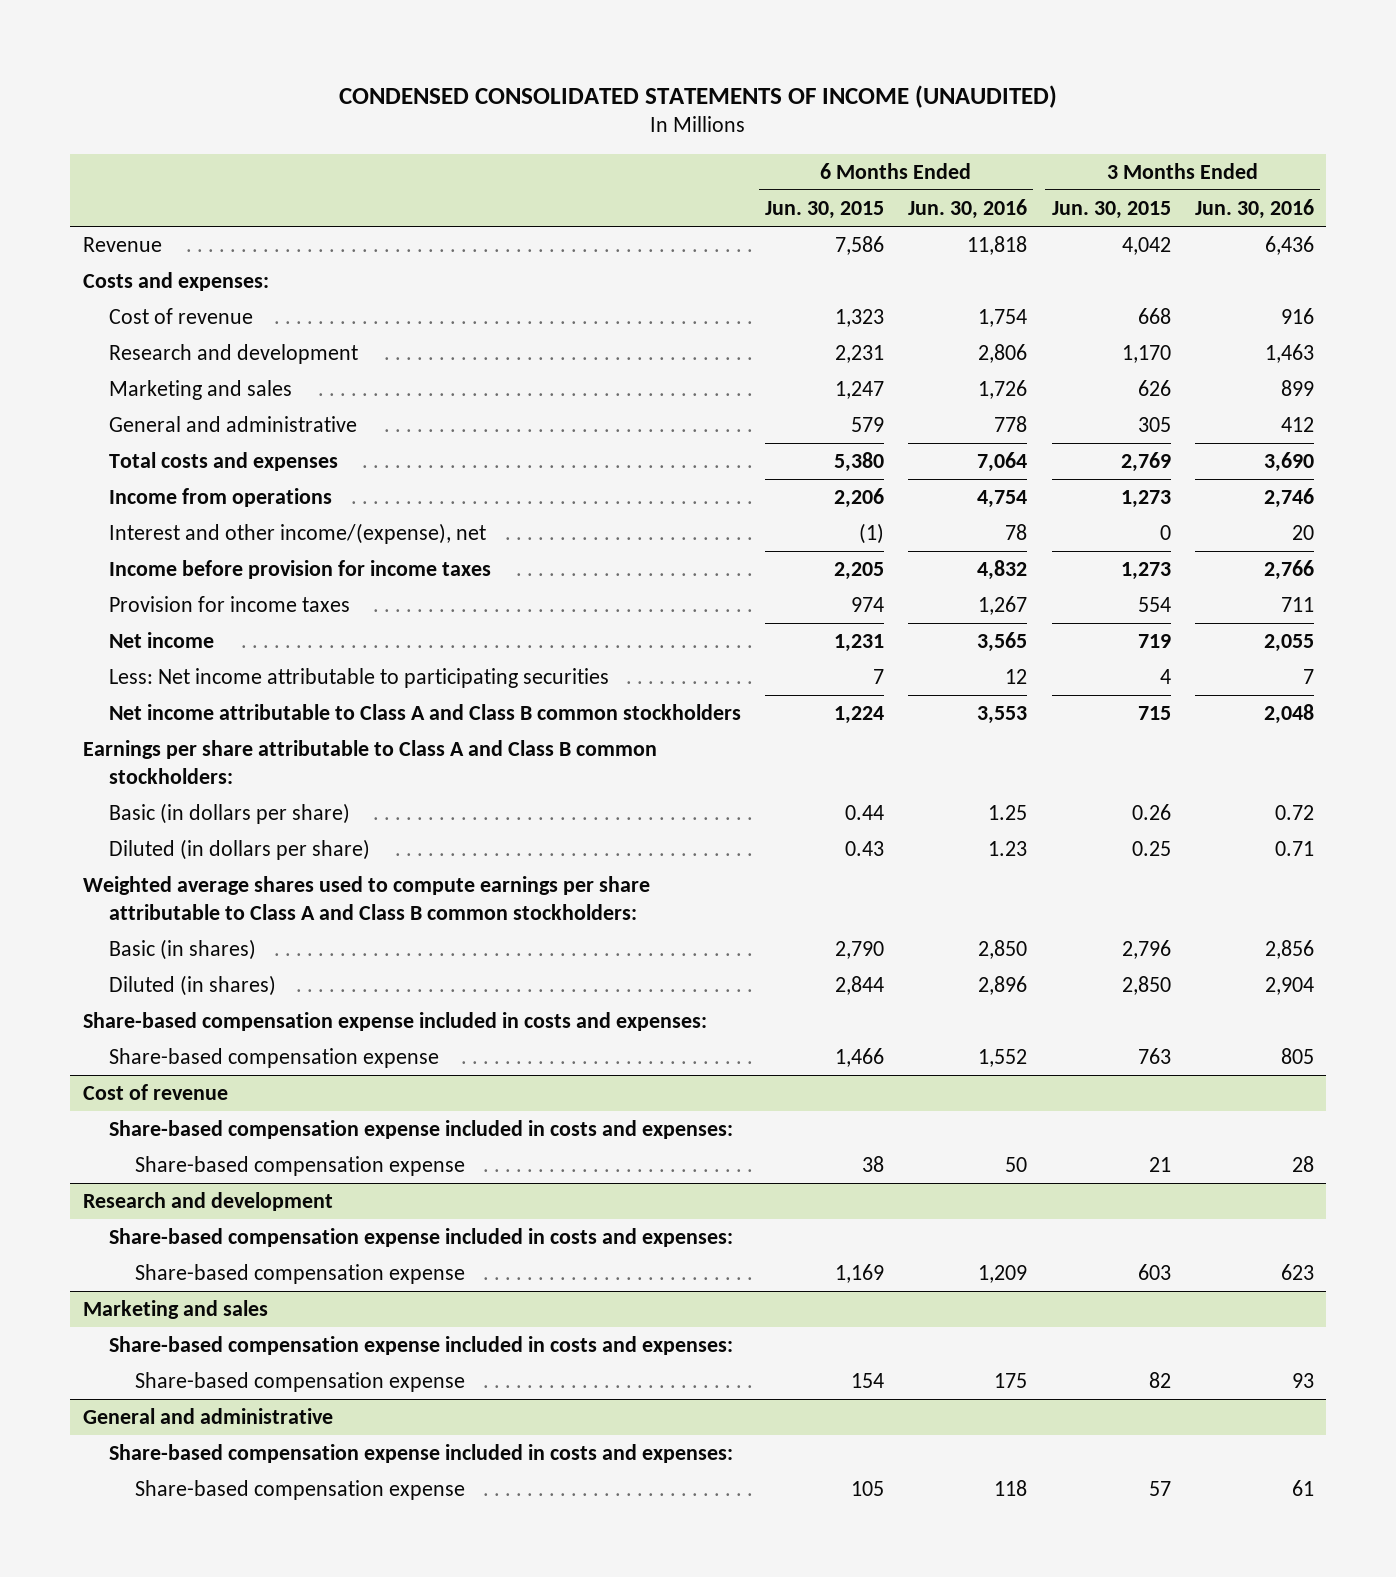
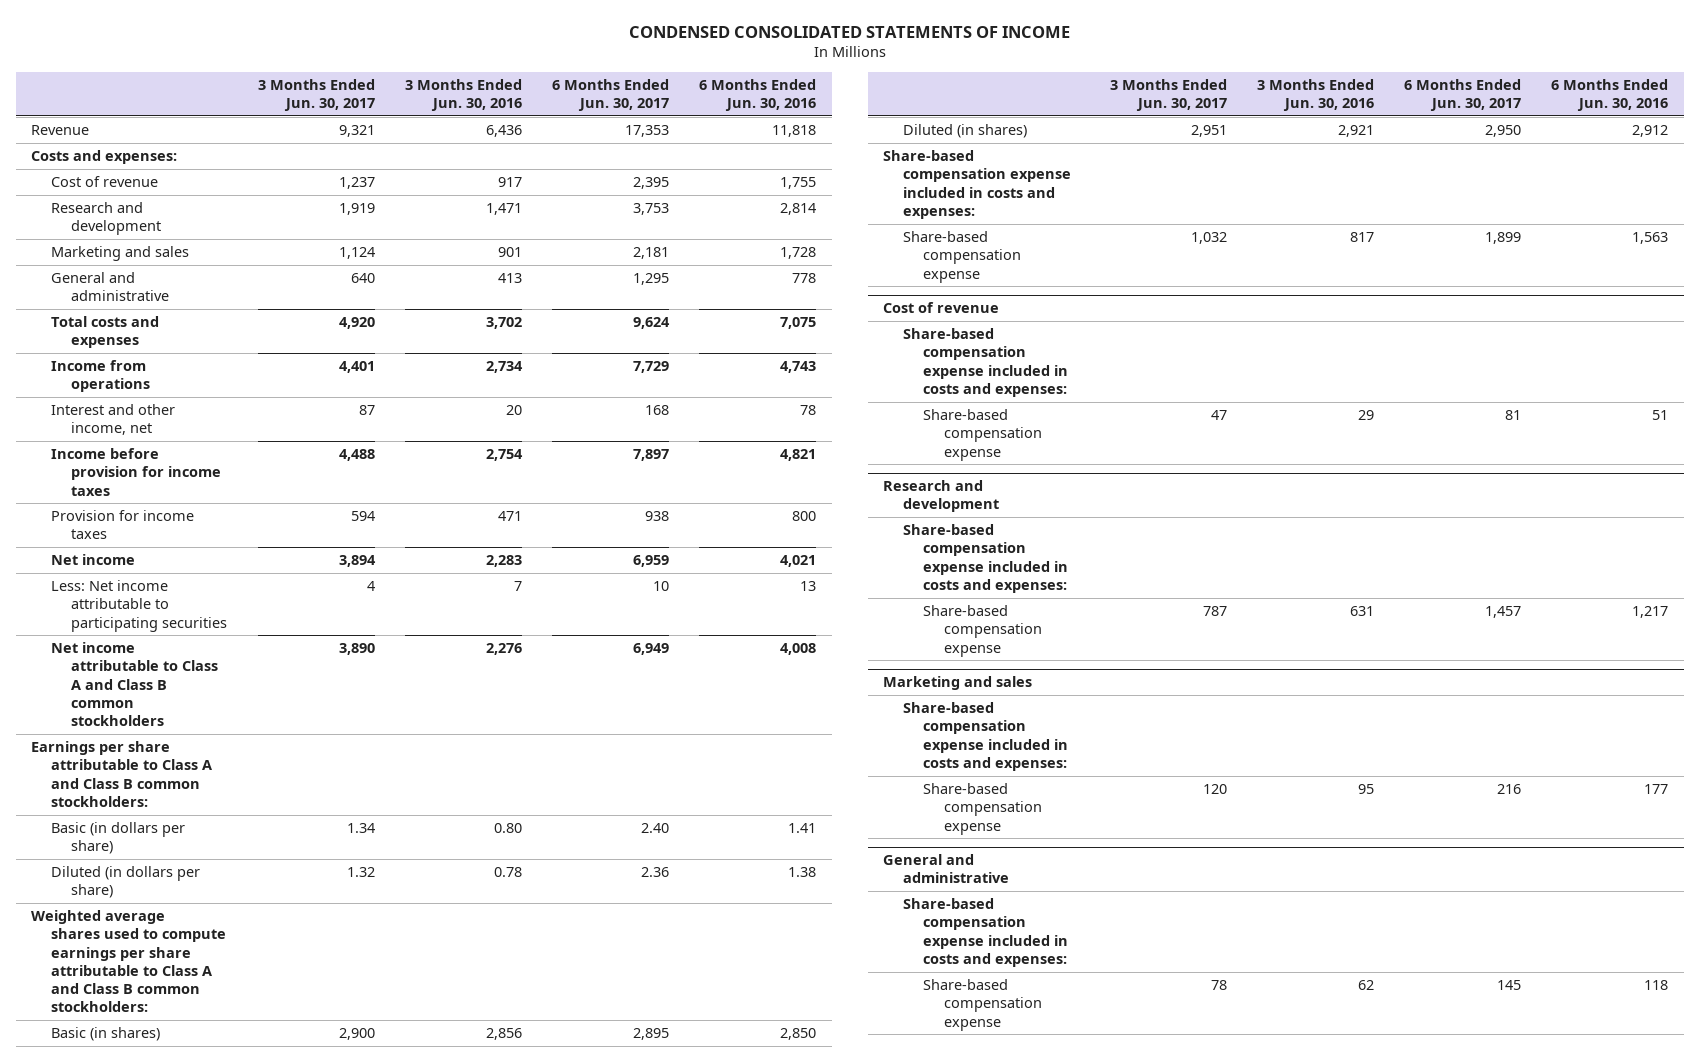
- CONDENSED CONSOLIDATED STATEMENTS OF INCOME (UNAUDITED)
+ CONDENSED CONSOLIDATED STATEMENTS OF INCOME
- | 6 Months Ended Jun. 30, 2015 | 6 Months Ended Jun. 30, 2016 | 3 Months Ended Jun. 30, 2015 | 3 Months Ended Jun. 30, 2016
+ | 3 Months Ended Jun. 30, 2017 | 3 Months Ended Jun. 30, 2016 | 6 Months Ended Jun. 30, 2017 | 6 Months Ended Jun. 30, 2016
- Cost of revenue | 1,323 | 1,754 | 668 | 916
- Research and development | 2,231 | 2,806 | 1,170 | 1,463
- Marketing and sales | 1,247 | 1,726 | 626 | 899
- General and administrative | 579 | 778 | 305 | 412
- Total costs and expenses | 5,380 | 7,064 | 2,769 | 3,690
- Income from operations | 2,206 | 4,754 | 1,273 | 2,746
- Interest and other income/(expense), net | (1) | 78 | 0 | 20
- Income before provision for income taxes | 2,205 | 4,832 | 1,273 | 2,766
- Provision for income taxes | 974 | 1,267 | 554 | 711
- Net income | 1,231 | 3,565 | 719 | 2,055
- Less: Net income attributable to participating securities | 7 | 12 | 4 | 7
- Net income attributable to Class A and Class B common stockholders | 1,224 | 3,553 | 715 | 2,048
+ Cost of revenue | 1,237 | 917 | 2,395 | 1,755
+ Research and development | 1,919 | 1,471 | 3,753 | 2,814
+ Marketing and sales | 1,124 | 901 | 2,181 | 1,728
+ General and administrative | 640 | 413 | 1,295 | 778
+ Total costs and expenses | 4,920 | 3,702 | 9,624 | 7,075
+ Income from operations | 4,401 | 2,734 | 7,729 | 4,743
+ Interest and other income, net | 87 | 20 | 168 | 78
+ Income before provision for income taxes | 4,488 | 2,754 | 7,897 | 4,821
+ Provision for income taxes | 594 | 471 | 938 | 800
+ Net income | 3,894 | 2,283 | 6,959 | 4,021
+ Less: Net income attributable to participating securities | 4 | 7 | 10 | 13
+ Net income attributable to Class A and Class B common stockholders | 3,890 | 2,276 | 6,949 | 4,008
- Basic (in dollars per share) | 0.44 | 1.25 | 0.26 | 0.72
- Diluted (in dollars per share) | 0.43 | 1.23 | 0.25 | 0.71
+ Basic (in dollars per share) | 1.34 | 0.80 | 2.40 | 1.41
+ Diluted (in dollars per share) | 1.32 | 0.78 | 2.36 | 1.38
- Diluted (in shares) | 2,844 | 2,896 | 2,850 | 2,904
+ Diluted (in shares) | 2,951 | 2,921 | 2,950 | 2,912
- Share-based compensation expense | 1,466 | 1,552 | 763 | 805
+ Share-based compensation expense | 1,032 | 817 | 1,899 | 1,563
@ Cost of revenue
- Share-based compensation expense | 38 | 50 | 21 | 28
+ Share-based compensation expense | 47 | 29 | 81 | 51
@ Research and development
- Share-based compensation expense | 1,169 | 1,209 | 603 | 623
+ Share-based compensation expense | 787 | 631 | 1,457 | 1,217
@ Marketing and sales
- Share-based compensation expense | 154 | 175 | 82 | 93
+ Share-based compensation expense | 120 | 95 | 216 | 177
@ General and administrative
- Share-based compensation expense | 105 | 118 | 57 | 61
+ Share-based compensation expense | 78 | 62 | 145 | 118

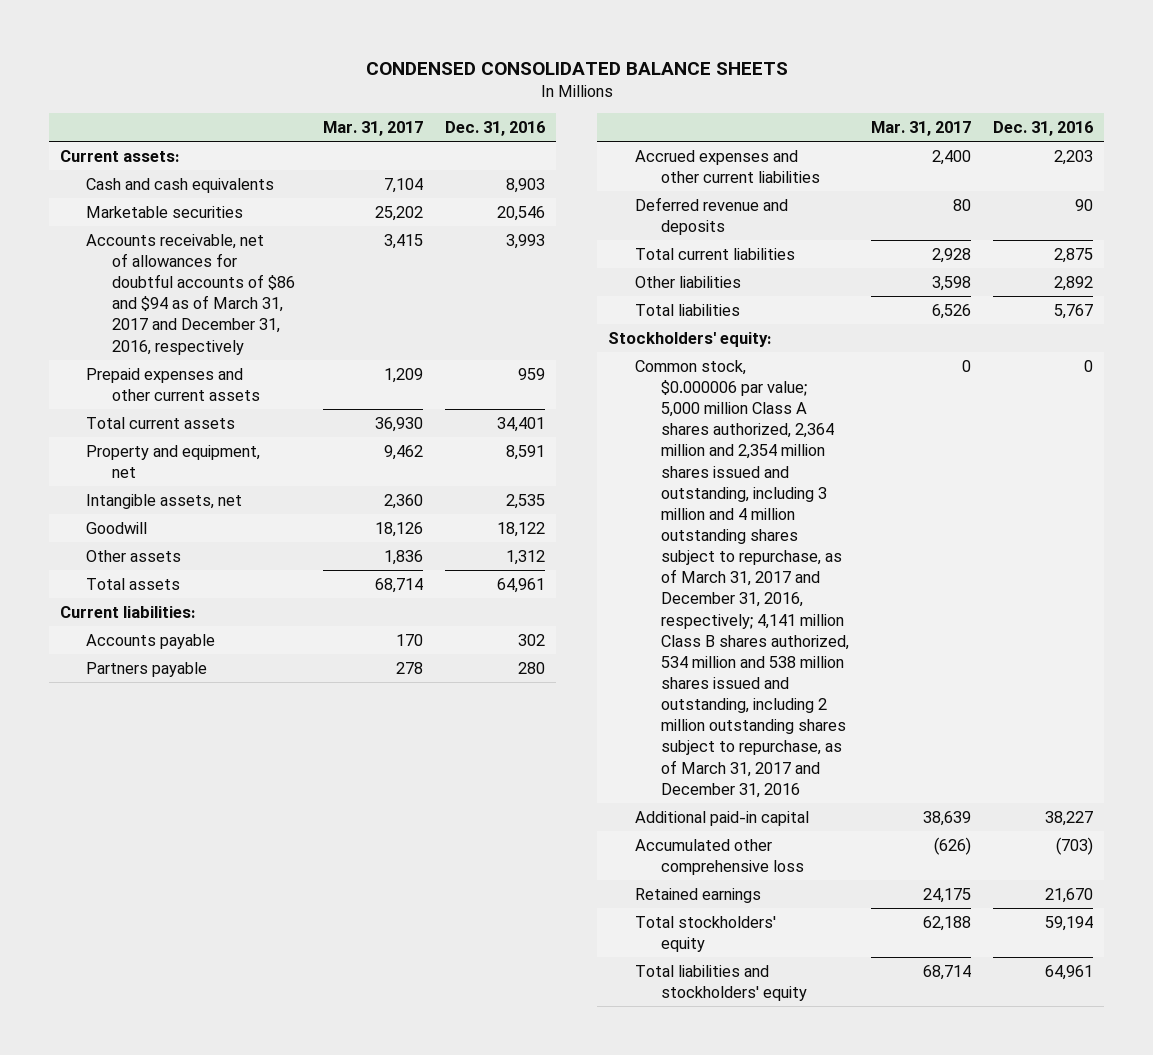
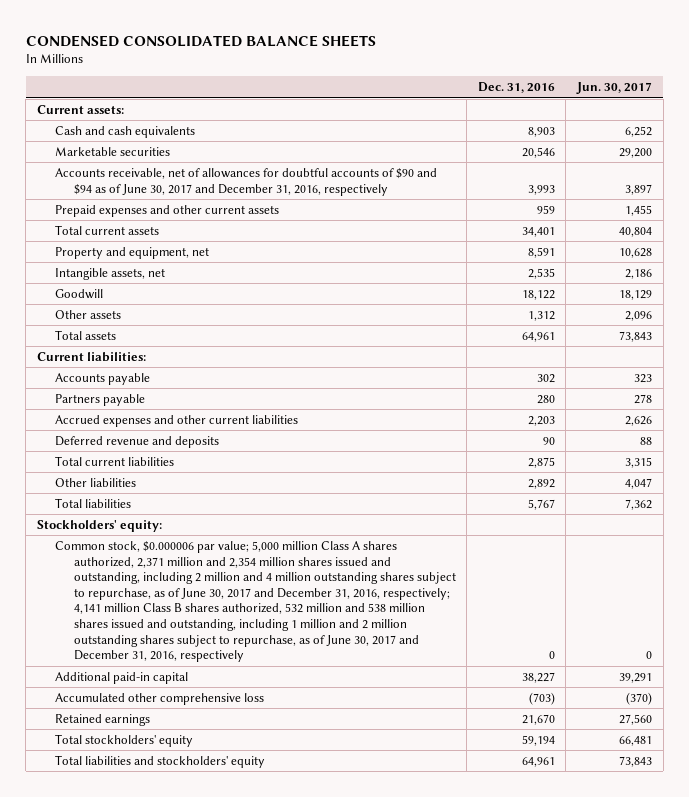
- | Mar. 31, 2017 | Dec. 31, 2016
+ | Dec. 31, 2016 | Jun. 30, 2017
- Accounts receivable, net of allowances for doubtful accounts of $86 and $94 as of March 31, 2017 and December 31, 2016, respectively | 3,415 | 3,993
+ Accounts receivable, net of allowances for doubtful accounts of $90 and $94 as of June 30, 2017 and December 31, 2016, respectively | 3,993 | 3,897
- Common stock, $0.000006 par value; 5,000 million Class A shares authorized, 2,364 million and 2,354 million shares issued and outstanding, including 3 million and 4 million outstanding shares subject to repurchase, as of March 31, 2017 and December 31, 2016, respectively; 4,141 million Class B shares authorized, 534 million and 538 million shares issued and outstanding, including 2 million outstanding shares subject to repurchase, as of March 31, 2017 and December 31, 2016 | 0 | 0
+ Common stock, $0.000006 par value; 5,000 million Class A shares authorized, 2,371 million and 2,354 million shares issued and outstanding, including 2 million and 4 million outstanding shares subject to repurchase, as of June 30, 2017 and December 31, 2016, respectively; 4,141 million Class B shares authorized, 532 million and 538 million shares issued and outstanding, including 1 million and 2 million outstanding shares subject to repurchase, as of June 30, 2017 and December 31, 2016, respectively | 0 | 0

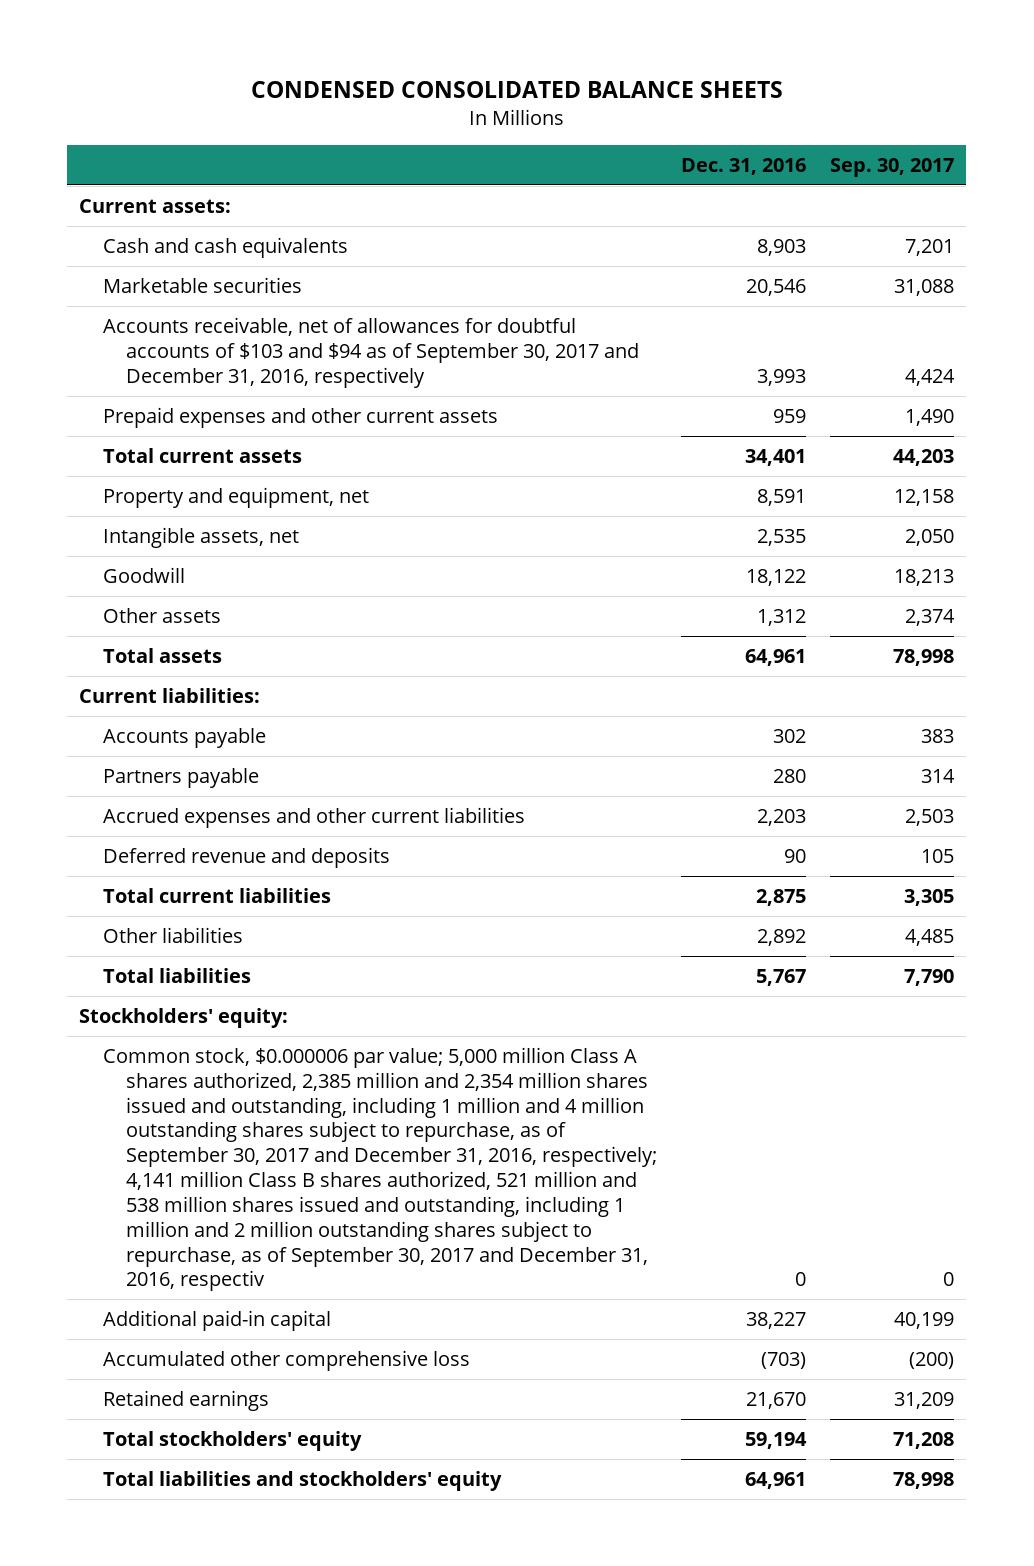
- | Dec. 31, 2016 | Jun. 30, 2017
+ | Dec. 31, 2016 | Sep. 30, 2017
- Accounts receivable, net of allowances for doubtful accounts of $90 and $94 as of June 30, 2017 and December 31, 2016, respectively | 3,993 | 3,897
+ Accounts receivable, net of allowances for doubtful accounts of $103 and $94 as of September 30, 2017 and December 31, 2016, respectively | 3,993 | 4,424
- Common stock, $0.000006 par value; 5,000 million Class A shares authorized, 2,371 million and 2,354 million shares issued and outstanding, including 2 million and 4 million outstanding shares subject to repurchase, as of June 30, 2017 and December 31, 2016, respectively; 4,141 million Class B shares authorized, 532 million and 538 million shares issued and outstanding, including 1 million and 2 million outstanding shares subject to repurchase, as of June 30, 2017 and December 31, 2016, respectively | 0 | 0
+ Common stock, $0.000006 par value; 5,000 million Class A shares authorized, 2,385 million and 2,354 million shares issued and outstanding, including 1 million and 4 million outstanding shares subject to repurchase, as of September 30, 2017 and December 31, 2016, respectively; 4,141 million Class B shares authorized, 521 million and 538 million shares issued and outstanding, including 1 million and 2 million outstanding shares subject to repurchase, as of September 30, 2017 and December 31, 2016, respectiv | 0 | 0

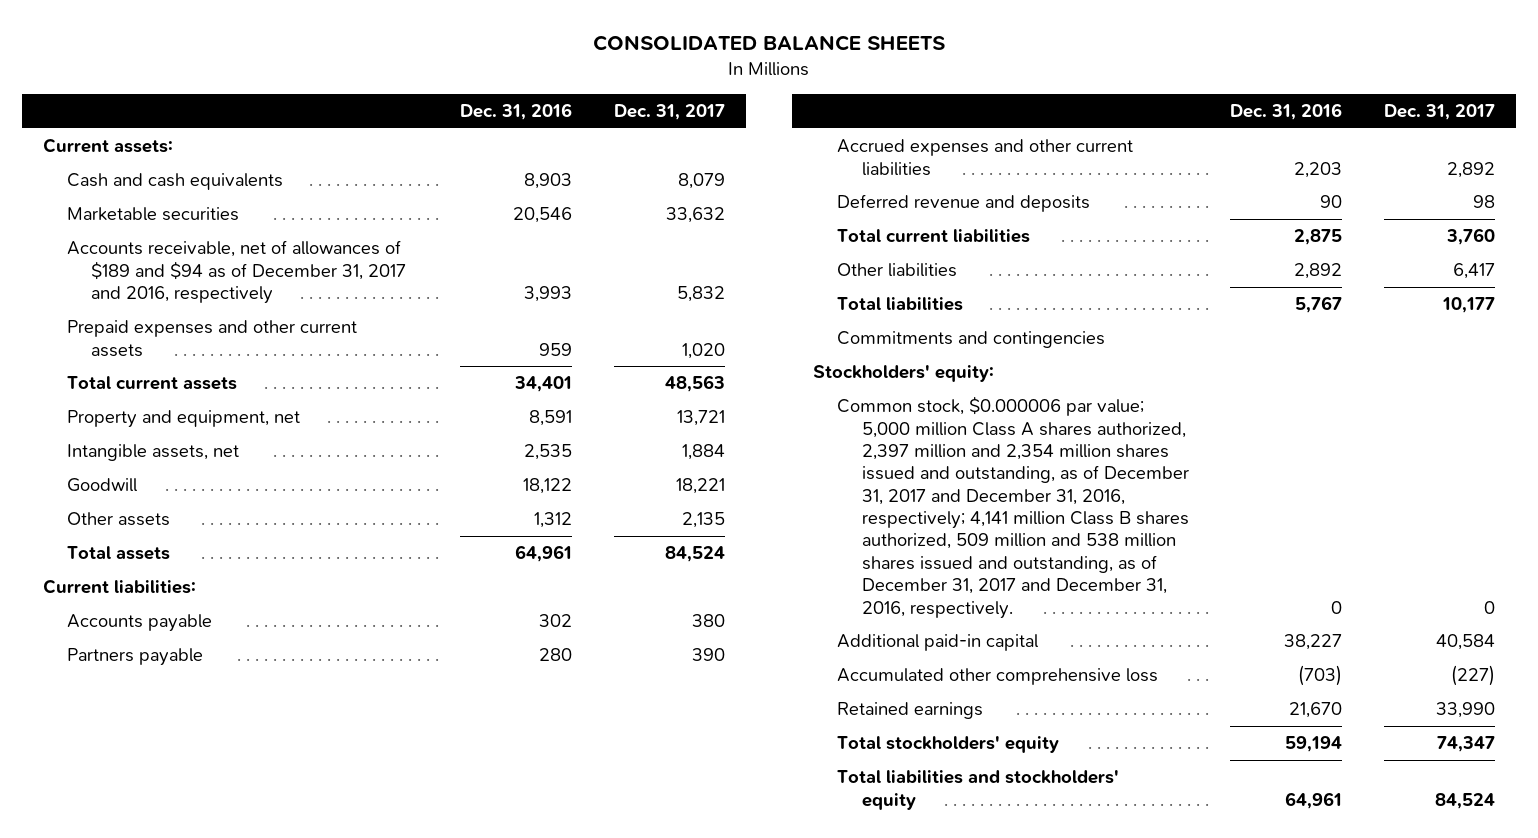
- CONDENSED CONSOLIDATED BALANCE SHEETS
+ CONSOLIDATED BALANCE SHEETS
- | Dec. 31, 2016 | Sep. 30, 2017
+ | Dec. 31, 2016 | Dec. 31, 2017
- Accounts receivable, net of allowances for doubtful accounts of $103 and $94 as of September 30, 2017 and December 31, 2016, respectively | 3,993 | 4,424
+ Accounts receivable, net of allowances of $189 and $94 as of December 31, 2017 and 2016, respectively | 3,993 | 5,832
+ Commitments and contingencies
- Common stock, $0.000006 par value; 5,000 million Class A shares authorized, 2,385 million and 2,354 million shares issued and outstanding, including 1 million and 4 million outstanding shares subject to repurchase, as of September 30, 2017 and December 31, 2016, respectively; 4,141 million Class B shares authorized, 521 million and 538 million shares issued and outstanding, including 1 million and 2 million outstanding shares subject to repurchase, as of September 30, 2017 and December 31, 2016, respectiv | 0 | 0
+ Common stock, $0.000006 par value; 5,000 million Class A shares authorized, 2,397 million and 2,354 million shares issued and outstanding, as of December 31, 2017 and December 31, 2016, respectively; 4,141 million Class B shares authorized, 509 million and 538 million shares issued and outstanding, as of December 31, 2017 and December 31, 2016, respectively. | 0 | 0

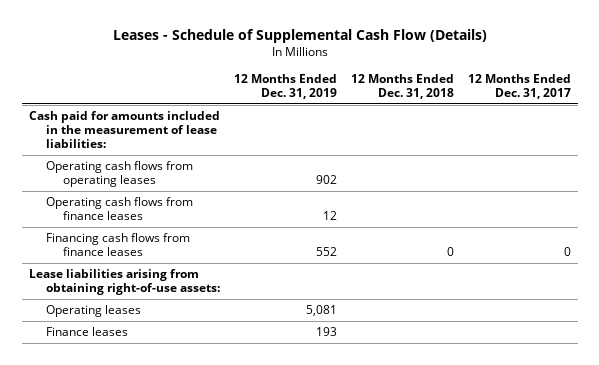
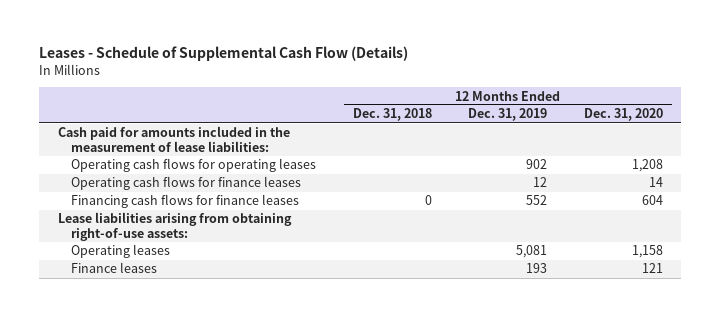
- | 12 Months Ended Dec. 31, 2019 | 12 Months Ended Dec. 31, 2018 | 12 Months Ended Dec. 31, 2017
+ | 12 Months Ended Dec. 31, 2018 | 12 Months Ended Dec. 31, 2019 | 12 Months Ended Dec. 31, 2020
- Operating cash flows from operating leases | 902 | |
- Operating cash flows from finance leases | 12 | |
- Financing cash flows from finance leases | 552 | 0 | 0
+ Operating cash flows for operating leases | | 902 | 1,208
+ Operating cash flows for finance leases | | 12 | 14
+ Financing cash flows for finance leases | 0 | 552 | 604

